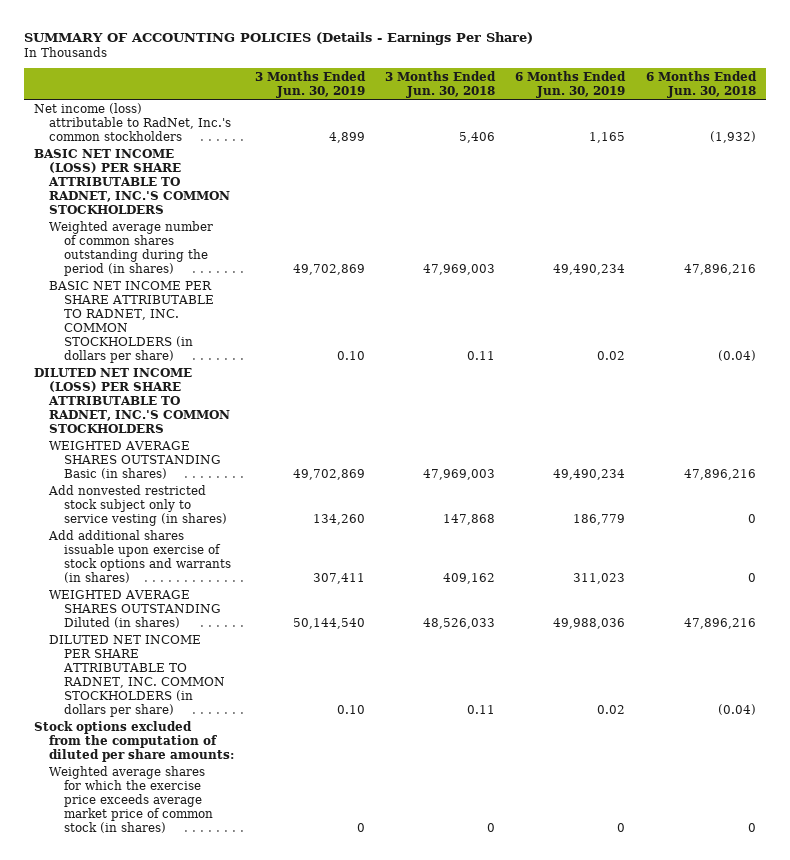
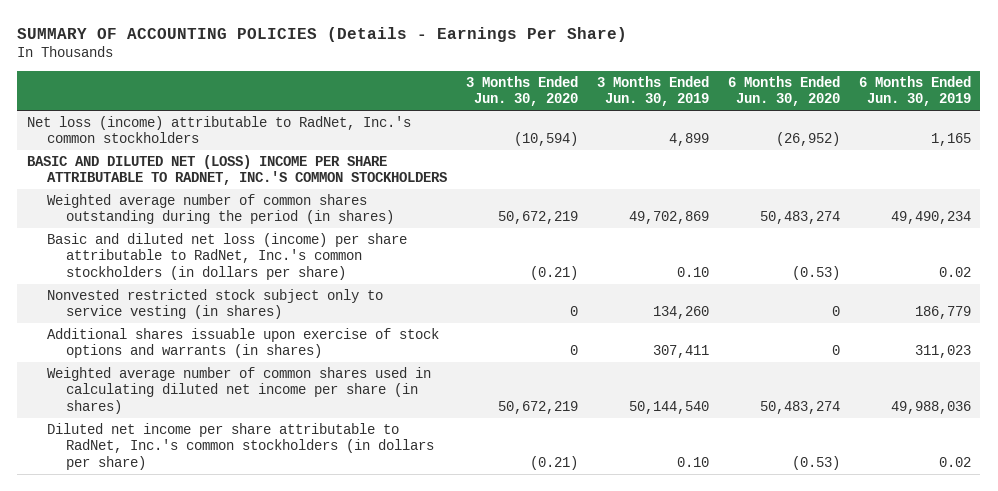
- | 3 Months Ended Jun. 30, 2019 | 3 Months Ended Jun. 30, 2018 | 6 Months Ended Jun. 30, 2019 | 6 Months Ended Jun. 30, 2018
+ | 3 Months Ended Jun. 30, 2020 | 3 Months Ended Jun. 30, 2019 | 6 Months Ended Jun. 30, 2020 | 6 Months Ended Jun. 30, 2019
- Net income (loss) attributable to RadNet, Inc.'s common stockholders | 4,899 | 5,406 | 1,165 | (1,932)
- BASIC NET INCOME (LOSS) PER SHARE ATTRIBUTABLE TO RADNET, INC.'S COMMON STOCKHOLDERS
+ Net loss (income) attributable to RadNet, Inc.'s common stockholders | (10,594) | 4,899 | (26,952) | 1,165
+ BASIC AND DILUTED NET (LOSS) INCOME PER SHARE ATTRIBUTABLE TO RADNET, INC.'S COMMON STOCKHOLDERS
- BASIC NET INCOME PER SHARE ATTRIBUTABLE TO RADNET, INC. COMMON STOCKHOLDERS (in dollars per share) | 0.10 | 0.11 | 0.02 | (0.04)
- DILUTED NET INCOME (LOSS) PER SHARE ATTRIBUTABLE TO RADNET, INC.'S COMMON STOCKHOLDERS
- WEIGHTED AVERAGE SHARES OUTSTANDING Basic (in shares) | 49,702,869 | 47,969,003 | 49,490,234 | 47,896,216
- Add nonvested restricted stock subject only to service vesting (in shares) | 134,260 | 147,868 | 186,779 | 0
- Add additional shares issuable upon exercise of stock options and warrants (in shares) | 307,411 | 409,162 | 311,023 | 0
- WEIGHTED AVERAGE SHARES OUTSTANDING Diluted (in shares) | 50,144,540 | 48,526,033 | 49,988,036 | 47,896,216
- DILUTED NET INCOME PER SHARE ATTRIBUTABLE TO RADNET, INC. COMMON STOCKHOLDERS (in dollars per share) | 0.10 | 0.11 | 0.02 | (0.04)
- Stock options excluded from the computation of diluted per share amounts:
- Weighted average shares for which the exercise price exceeds average market price of common stock (in shares) | 0 | 0 | 0 | 0
+ Basic and diluted net loss (income) per share attributable to RadNet, Inc.'s common stockholders (in dollars per share) | (0.21) | 0.10 | (0.53) | 0.02
+ Nonvested restricted stock subject only to service vesting (in shares) | 0 | 134,260 | 0 | 186,779
+ Additional shares issuable upon exercise of stock options and warrants (in shares) | 0 | 307,411 | 0 | 311,023
+ Weighted average number of common shares used in calculating diluted net income per share (in shares) | 50,672,219 | 50,144,540 | 50,483,274 | 49,988,036
+ Diluted net income per share attributable to RadNet, Inc.'s common stockholders (in dollars per share) | (0.21) | 0.10 | (0.53) | 0.02

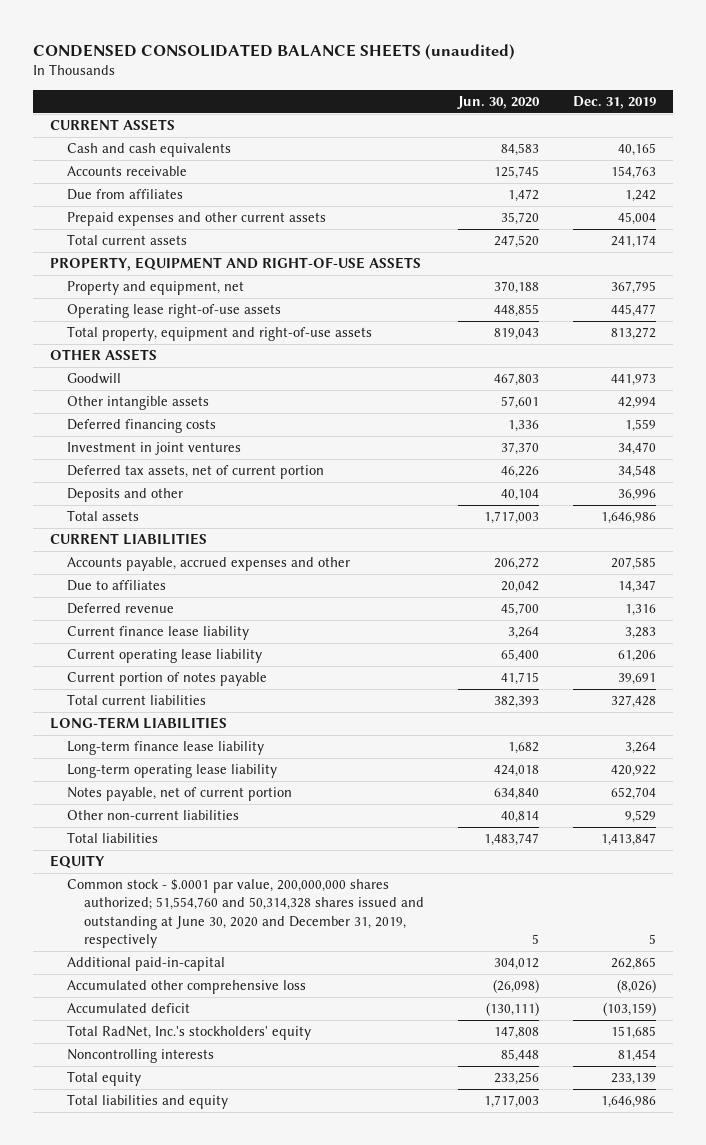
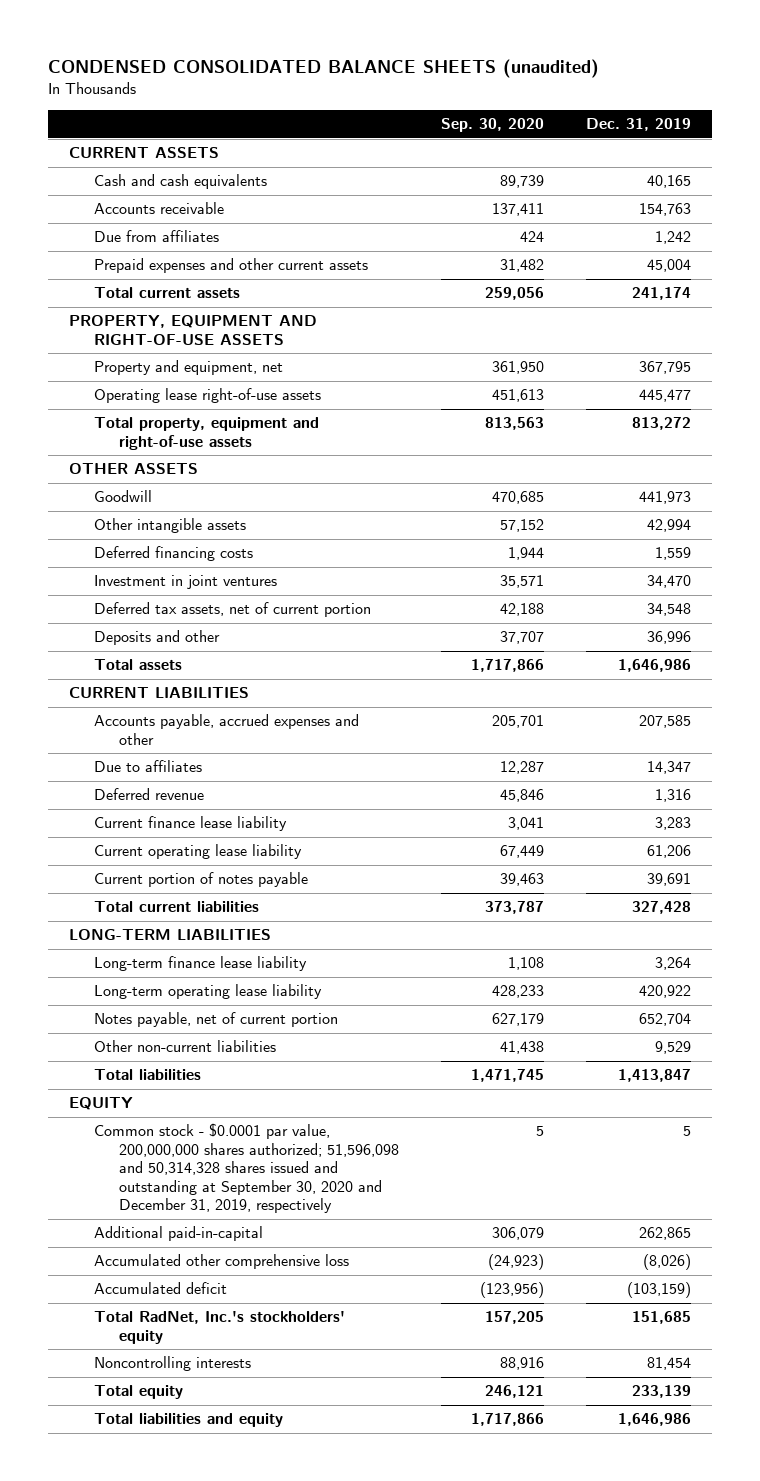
- | Jun. 30, 2020 | Dec. 31, 2019
+ | Sep. 30, 2020 | Dec. 31, 2019
- Common stock - $.0001 par value, 200,000,000 shares authorized; 51,554,760 and 50,314,328 shares issued and outstanding at June 30, 2020 and December 31, 2019, respectively | 5 | 5
+ Common stock - $0.0001 par value, 200,000,000 shares authorized; 51,596,098 and 50,314,328 shares issued and outstanding at September 30, 2020 and December 31, 2019, respectively | 5 | 5

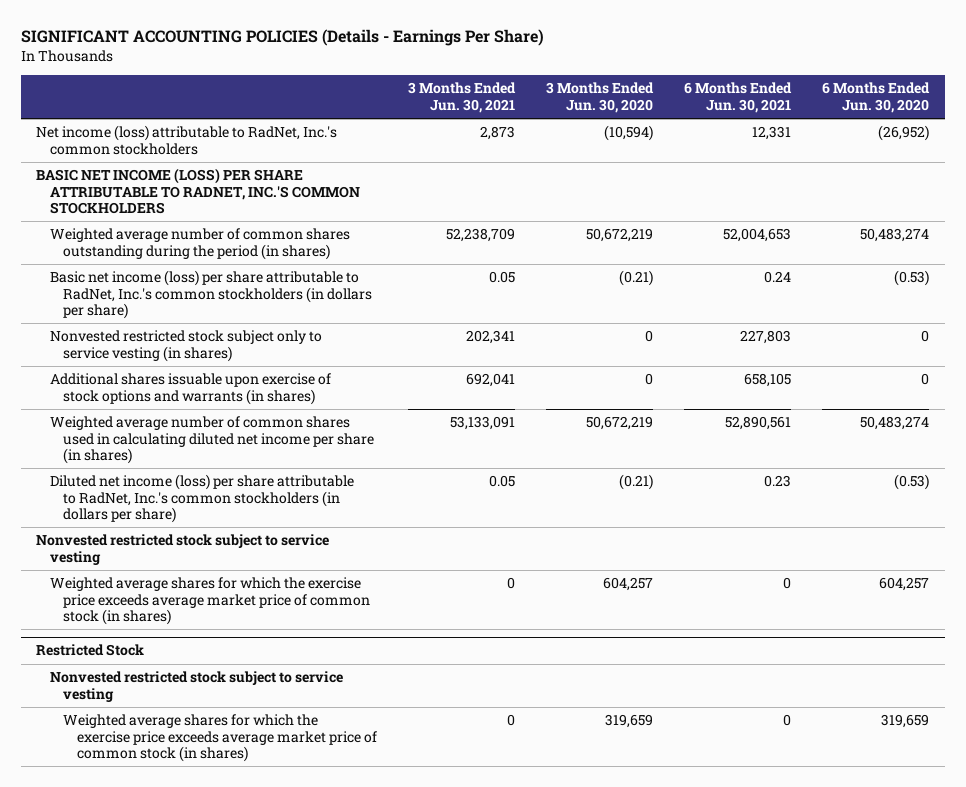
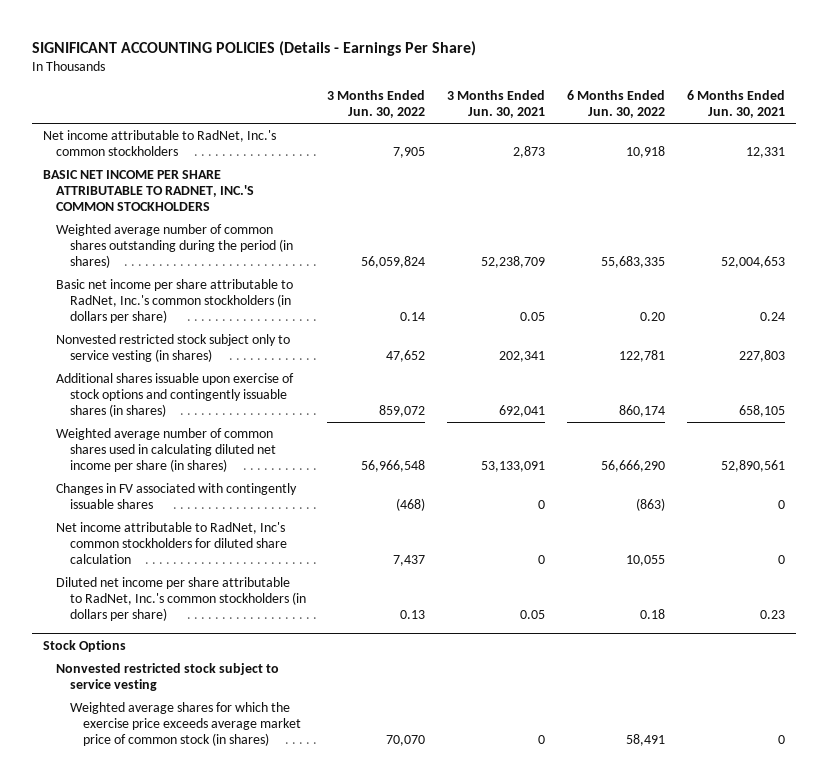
- | 3 Months Ended Jun. 30, 2021 | 3 Months Ended Jun. 30, 2020 | 6 Months Ended Jun. 30, 2021 | 6 Months Ended Jun. 30, 2020
+ | 3 Months Ended Jun. 30, 2022 | 3 Months Ended Jun. 30, 2021 | 6 Months Ended Jun. 30, 2022 | 6 Months Ended Jun. 30, 2021
- Net income (loss) attributable to RadNet, Inc.'s common stockholders | 2,873 | (10,594) | 12,331 | (26,952)
- BASIC NET INCOME (LOSS) PER SHARE ATTRIBUTABLE TO RADNET, INC.'S COMMON STOCKHOLDERS
+ Net income attributable to RadNet, Inc.'s common stockholders | 7,905 | 2,873 | 10,918 | 12,331
+ BASIC NET INCOME PER SHARE ATTRIBUTABLE TO RADNET, INC.'S COMMON STOCKHOLDERS
- Basic net income (loss) per share attributable to RadNet, Inc.'s common stockholders (in dollars per share) | 0.05 | (0.21) | 0.24 | (0.53)
+ Basic net income per share attributable to RadNet, Inc.'s common stockholders (in dollars per share) | 0.14 | 0.05 | 0.20 | 0.24
- Additional shares issuable upon exercise of stock options and warrants (in shares) | 692,041 | 0 | 658,105 | 0
+ Additional shares issuable upon exercise of stock options and contingently issuable shares (in shares) | 859,072 | 692,041 | 860,174 | 658,105
- Diluted net income (loss) per share attributable to RadNet, Inc.'s common stockholders (in dollars per share) | 0.05 | (0.21) | 0.23 | (0.53)
- Nonvested restricted stock subject to service vesting
- Weighted average shares for which the exercise price exceeds average market price of common stock (in shares) | 0 | 604,257 | 0 | 604,257
- Restricted Stock
+ Changes in FV associated with contingently issuable shares | (468) | 0 | (863) | 0
+ Net income attributable to RadNet, Inc's common stockholders for diluted share calculation | 7,437 | 0 | 10,055 | 0
+ Diluted net income per share attributable to RadNet, Inc.'s common stockholders (in dollars per share) | 0.13 | 0.05 | 0.18 | 0.23
+ Stock Options

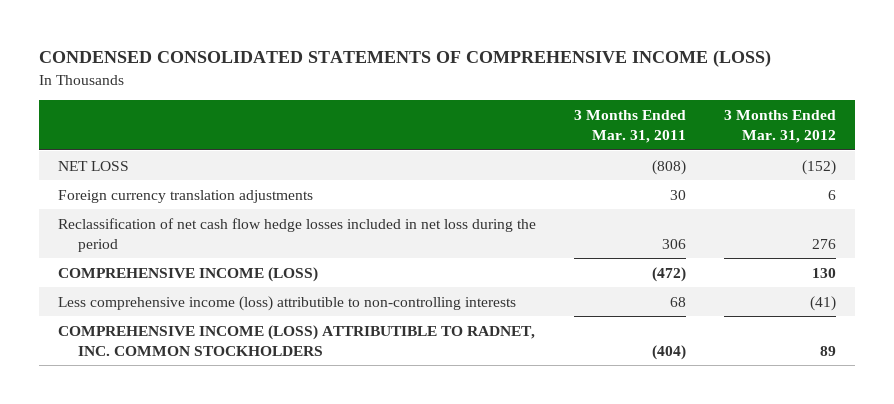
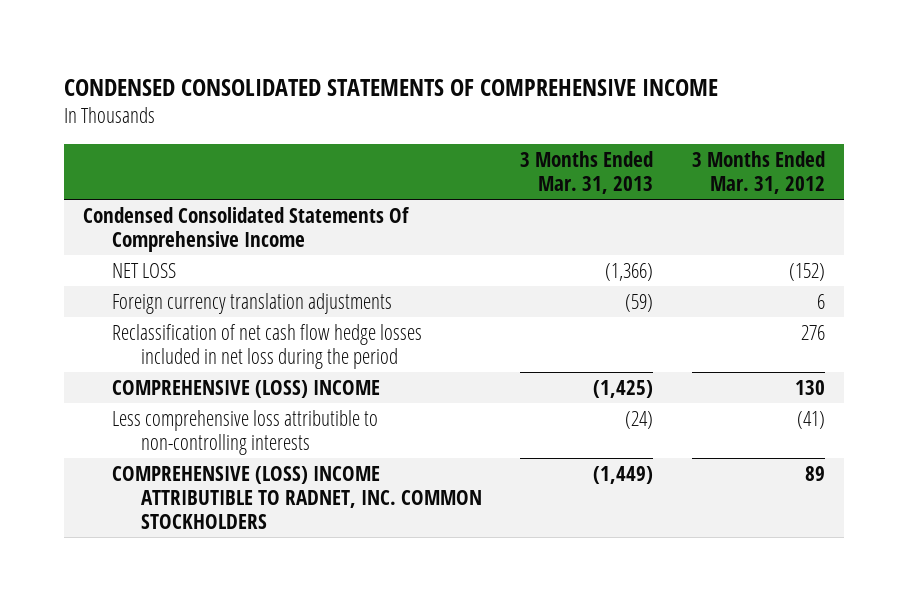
- CONDENSED CONSOLIDATED STATEMENTS OF COMPREHENSIVE INCOME (LOSS)
+ CONDENSED CONSOLIDATED STATEMENTS OF COMPREHENSIVE INCOME
- | 3 Months Ended Mar. 31, 2011 | 3 Months Ended Mar. 31, 2012
+ | 3 Months Ended Mar. 31, 2013 | 3 Months Ended Mar. 31, 2012
+ Condensed Consolidated Statements Of Comprehensive Income
- COMPREHENSIVE INCOME (LOSS) | (472) | 130
- Less comprehensive income (loss) attributible to non-controlling interests | 68 | (41)
- COMPREHENSIVE INCOME (LOSS) ATTRIBUTIBLE TO RADNET, INC. COMMON STOCKHOLDERS | (404) | 89
+ COMPREHENSIVE (LOSS) INCOME | (1,425) | 130
+ Less comprehensive loss attributible to non-controlling interests | (24) | (41)
+ COMPREHENSIVE (LOSS) INCOME ATTRIBUTIBLE TO RADNET, INC. COMMON STOCKHOLDERS | (1,449) | 89

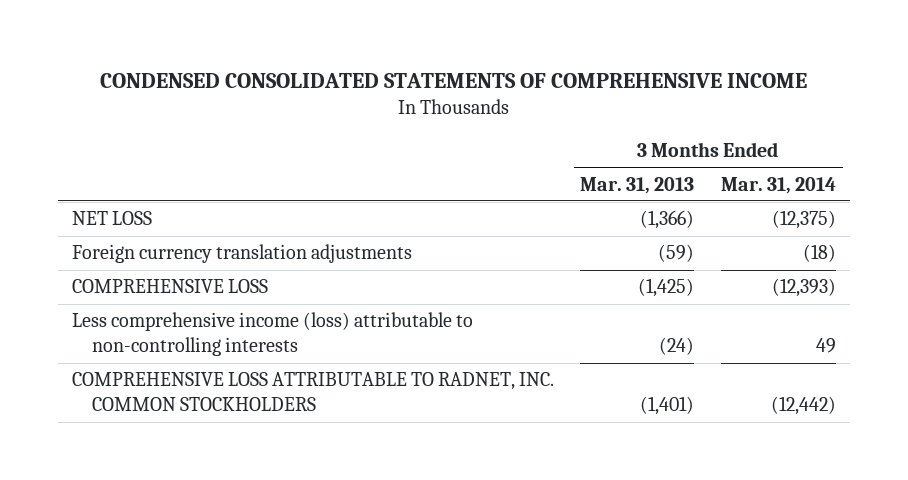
- | 3 Months Ended Mar. 31, 2013 | 3 Months Ended Mar. 31, 2012
+ | 3 Months Ended Mar. 31, 2013 | 3 Months Ended Mar. 31, 2014
- Condensed Consolidated Statements Of Comprehensive Income
- Reclassification of net cash flow hedge losses included in net loss during the period | | 276
- COMPREHENSIVE (LOSS) INCOME | (1,425) | 130
- Less comprehensive loss attributible to non-controlling interests | (24) | (41)
- COMPREHENSIVE (LOSS) INCOME ATTRIBUTIBLE TO RADNET, INC. COMMON STOCKHOLDERS | (1,449) | 89
+ COMPREHENSIVE LOSS | (1,425) | (12,393)
+ Less comprehensive income (loss) attributable to non-controlling interests | (24) | 49
+ COMPREHENSIVE LOSS ATTRIBUTABLE TO RADNET, INC. COMMON STOCKHOLDERS | (1,401) | (12,442)

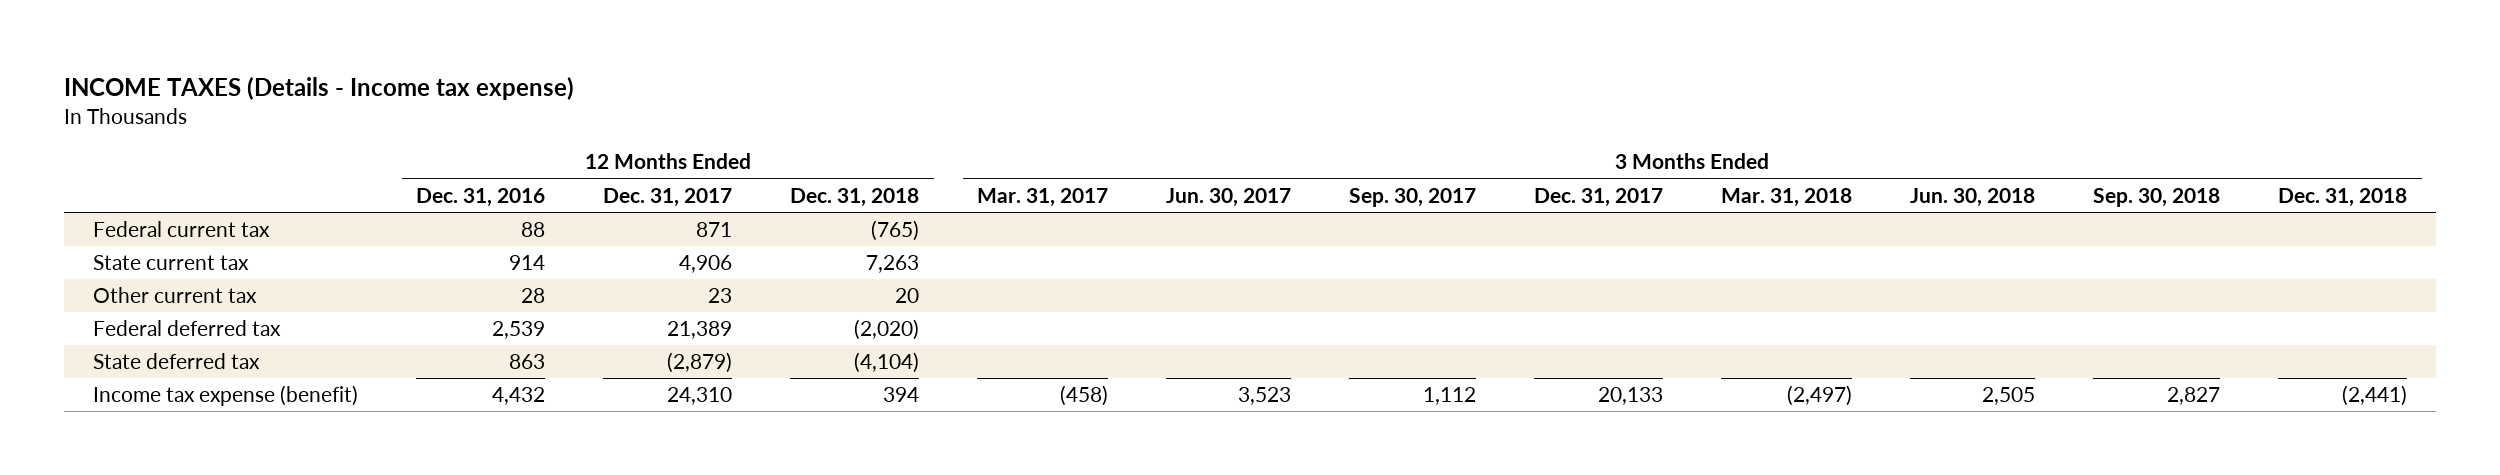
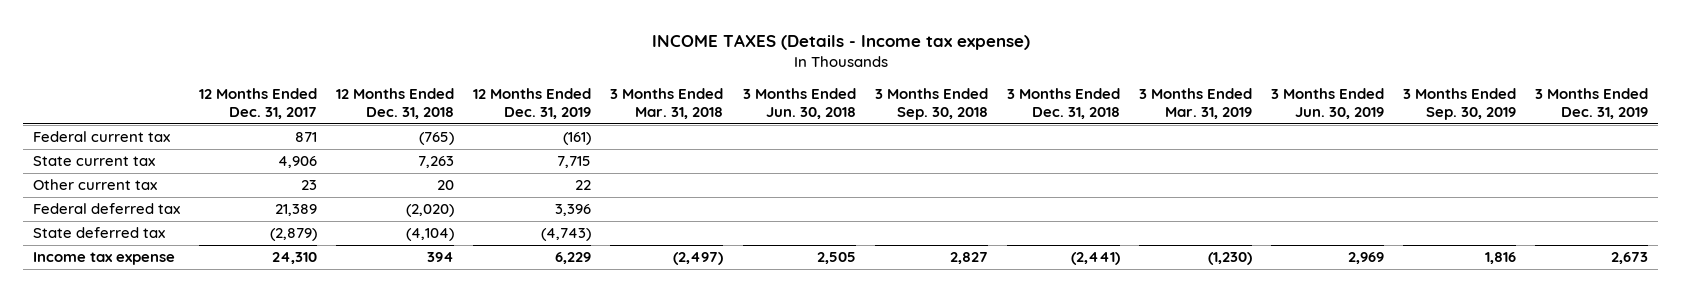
- | 12 Months Ended Dec. 31, 2016 | 12 Months Ended Dec. 31, 2017 | 12 Months Ended Dec. 31, 2018 | 3 Months Ended Mar. 31, 2017 | 3 Months Ended Jun. 30, 2017 | 3 Months Ended Sep. 30, 2017 | 3 Months Ended Dec. 31, 2017 | 3 Months Ended Mar. 31, 2018 | 3 Months Ended Jun. 30, 2018 | 3 Months Ended Sep. 30, 2018 | 3 Months Ended Dec. 31, 2018
+ | 12 Months Ended Dec. 31, 2017 | 12 Months Ended Dec. 31, 2018 | 12 Months Ended Dec. 31, 2019 | 3 Months Ended Mar. 31, 2018 | 3 Months Ended Jun. 30, 2018 | 3 Months Ended Sep. 30, 2018 | 3 Months Ended Dec. 31, 2018 | 3 Months Ended Mar. 31, 2019 | 3 Months Ended Jun. 30, 2019 | 3 Months Ended Sep. 30, 2019 | 3 Months Ended Dec. 31, 2019
- Income tax expense (benefit) | 4,432 | 24,310 | 394 | (458) | 3,523 | 1,112 | 20,133 | (2,497) | 2,505 | 2,827 | (2,441)
+ Income tax expense | 24,310 | 394 | 6,229 | (2,497) | 2,505 | 2,827 | (2,441) | (1,230) | 2,969 | 1,816 | 2,673

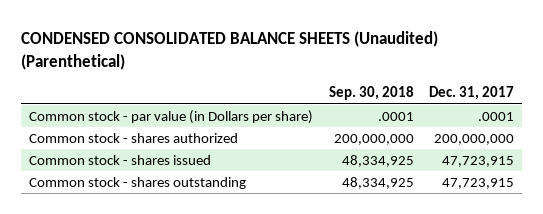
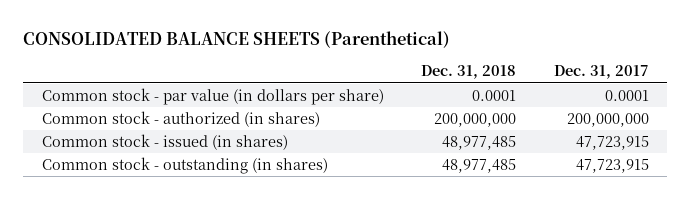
- CONDENSED CONSOLIDATED BALANCE SHEETS (Unaudited) (Parenthetical)
+ CONSOLIDATED BALANCE SHEETS (Parenthetical)
- | Sep. 30, 2018 | Dec. 31, 2017
+ | Dec. 31, 2018 | Dec. 31, 2017
- Common stock - par value (in Dollars per share) | .0001 | .0001
- Common stock - shares authorized | 200,000,000 | 200,000,000
- Common stock - shares issued | 48,334,925 | 47,723,915
- Common stock - shares outstanding | 48,334,925 | 47,723,915
+ Common stock - par value (in dollars per share) | 0.0001 | 0.0001
+ Common stock - authorized (in shares) | 200,000,000 | 200,000,000
+ Common stock - issued (in shares) | 48,977,485 | 47,723,915
+ Common stock - outstanding (in shares) | 48,977,485 | 47,723,915

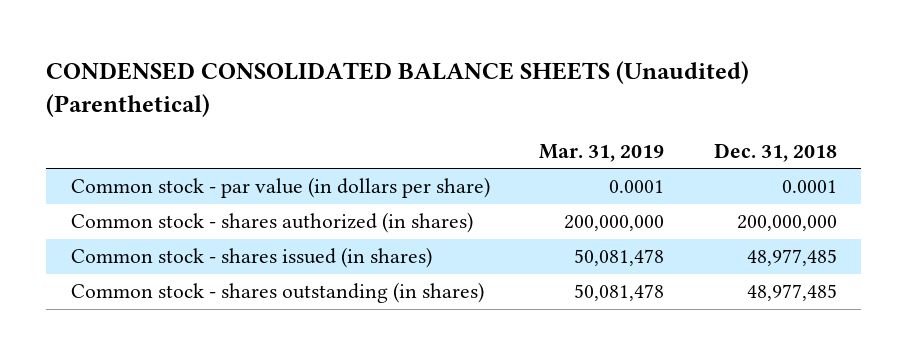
- CONSOLIDATED BALANCE SHEETS (Parenthetical)
+ CONDENSED CONSOLIDATED BALANCE SHEETS (Unaudited) (Parenthetical)
- | Dec. 31, 2018 | Dec. 31, 2017
+ | Mar. 31, 2019 | Dec. 31, 2018
- Common stock - authorized (in shares) | 200,000,000 | 200,000,000
- Common stock - issued (in shares) | 48,977,485 | 47,723,915
- Common stock - outstanding (in shares) | 48,977,485 | 47,723,915
+ Common stock - shares authorized (in shares) | 200,000,000 | 200,000,000
+ Common stock - shares issued (in shares) | 50,081,478 | 48,977,485
+ Common stock - shares outstanding (in shares) | 50,081,478 | 48,977,485

